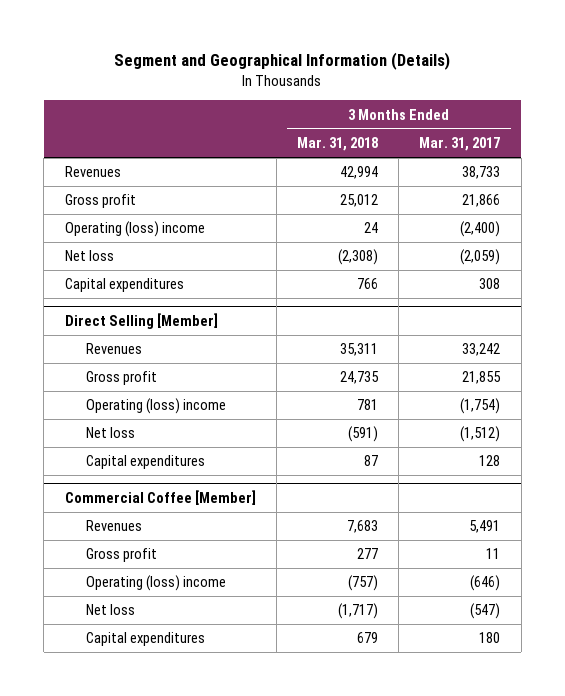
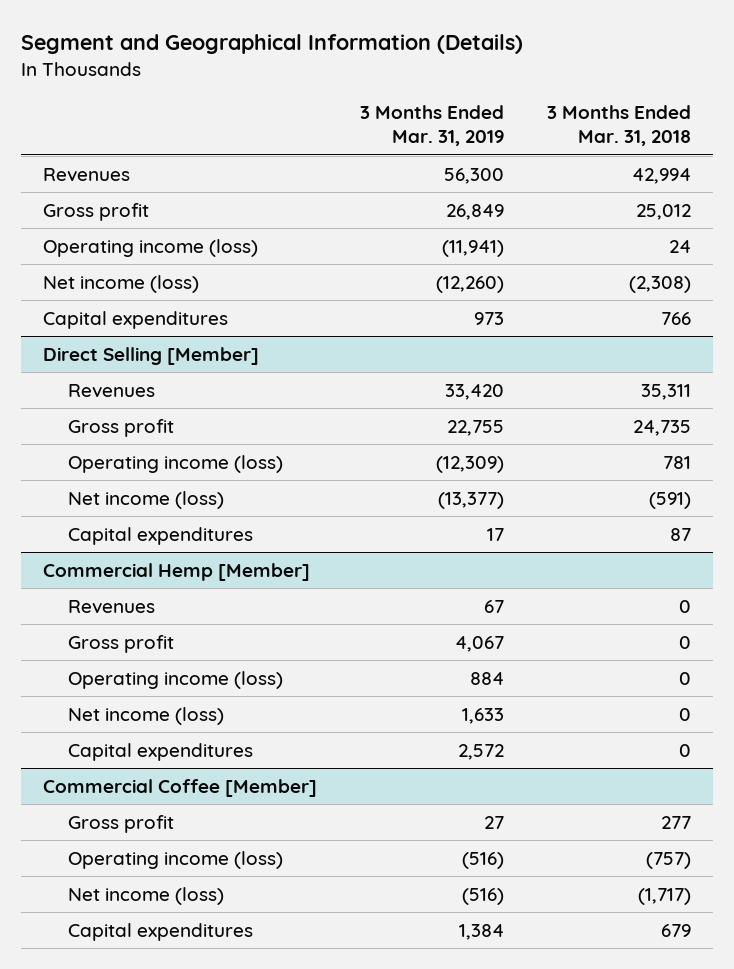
- | 3 Months Ended Mar. 31, 2018 | 3 Months Ended Mar. 31, 2017
+ | 3 Months Ended Mar. 31, 2019 | 3 Months Ended Mar. 31, 2018
- Operating (loss) income | 24 | (2,400)
- Net loss | (2,308) | (2,059)
+ Operating income (loss) | (11,941) | 24
+ Net income (loss) | (12,260) | (2,308)
@ Direct Selling [Member]
- Operating (loss) income | 781 | (1,754)
- Net loss | (591) | (1,512)
+ Operating income (loss) | (12,309) | 781
+ Net income (loss) | (13,377) | (591)
+ Commercial Hemp [Member]
+ Revenues | 67 | 0
+ Gross profit | 4,067 | 0
+ Operating income (loss) | 884 | 0
+ Net income (loss) | 1,633 | 0
+ Capital expenditures | 2,572 | 0
@ Commercial Coffee [Member]
- Revenues | 7,683 | 5,491
- Operating (loss) income | (757) | (646)
- Net loss | (1,717) | (547)
+ Operating income (loss) | (516) | (757)
+ Net income (loss) | (516) | (1,717)

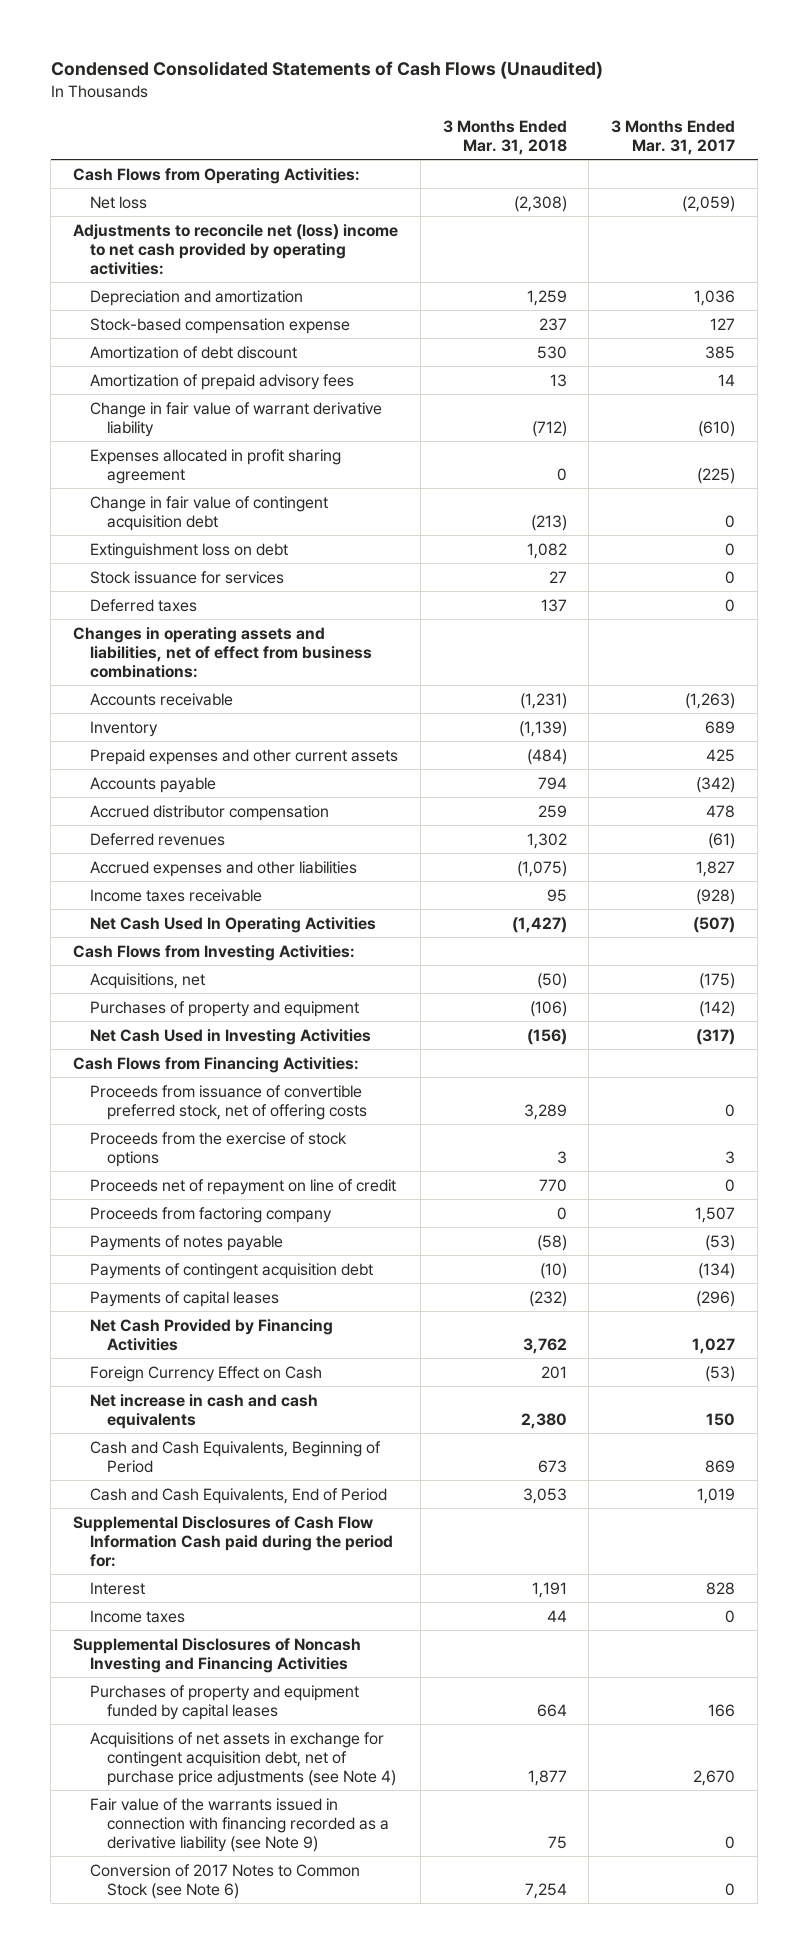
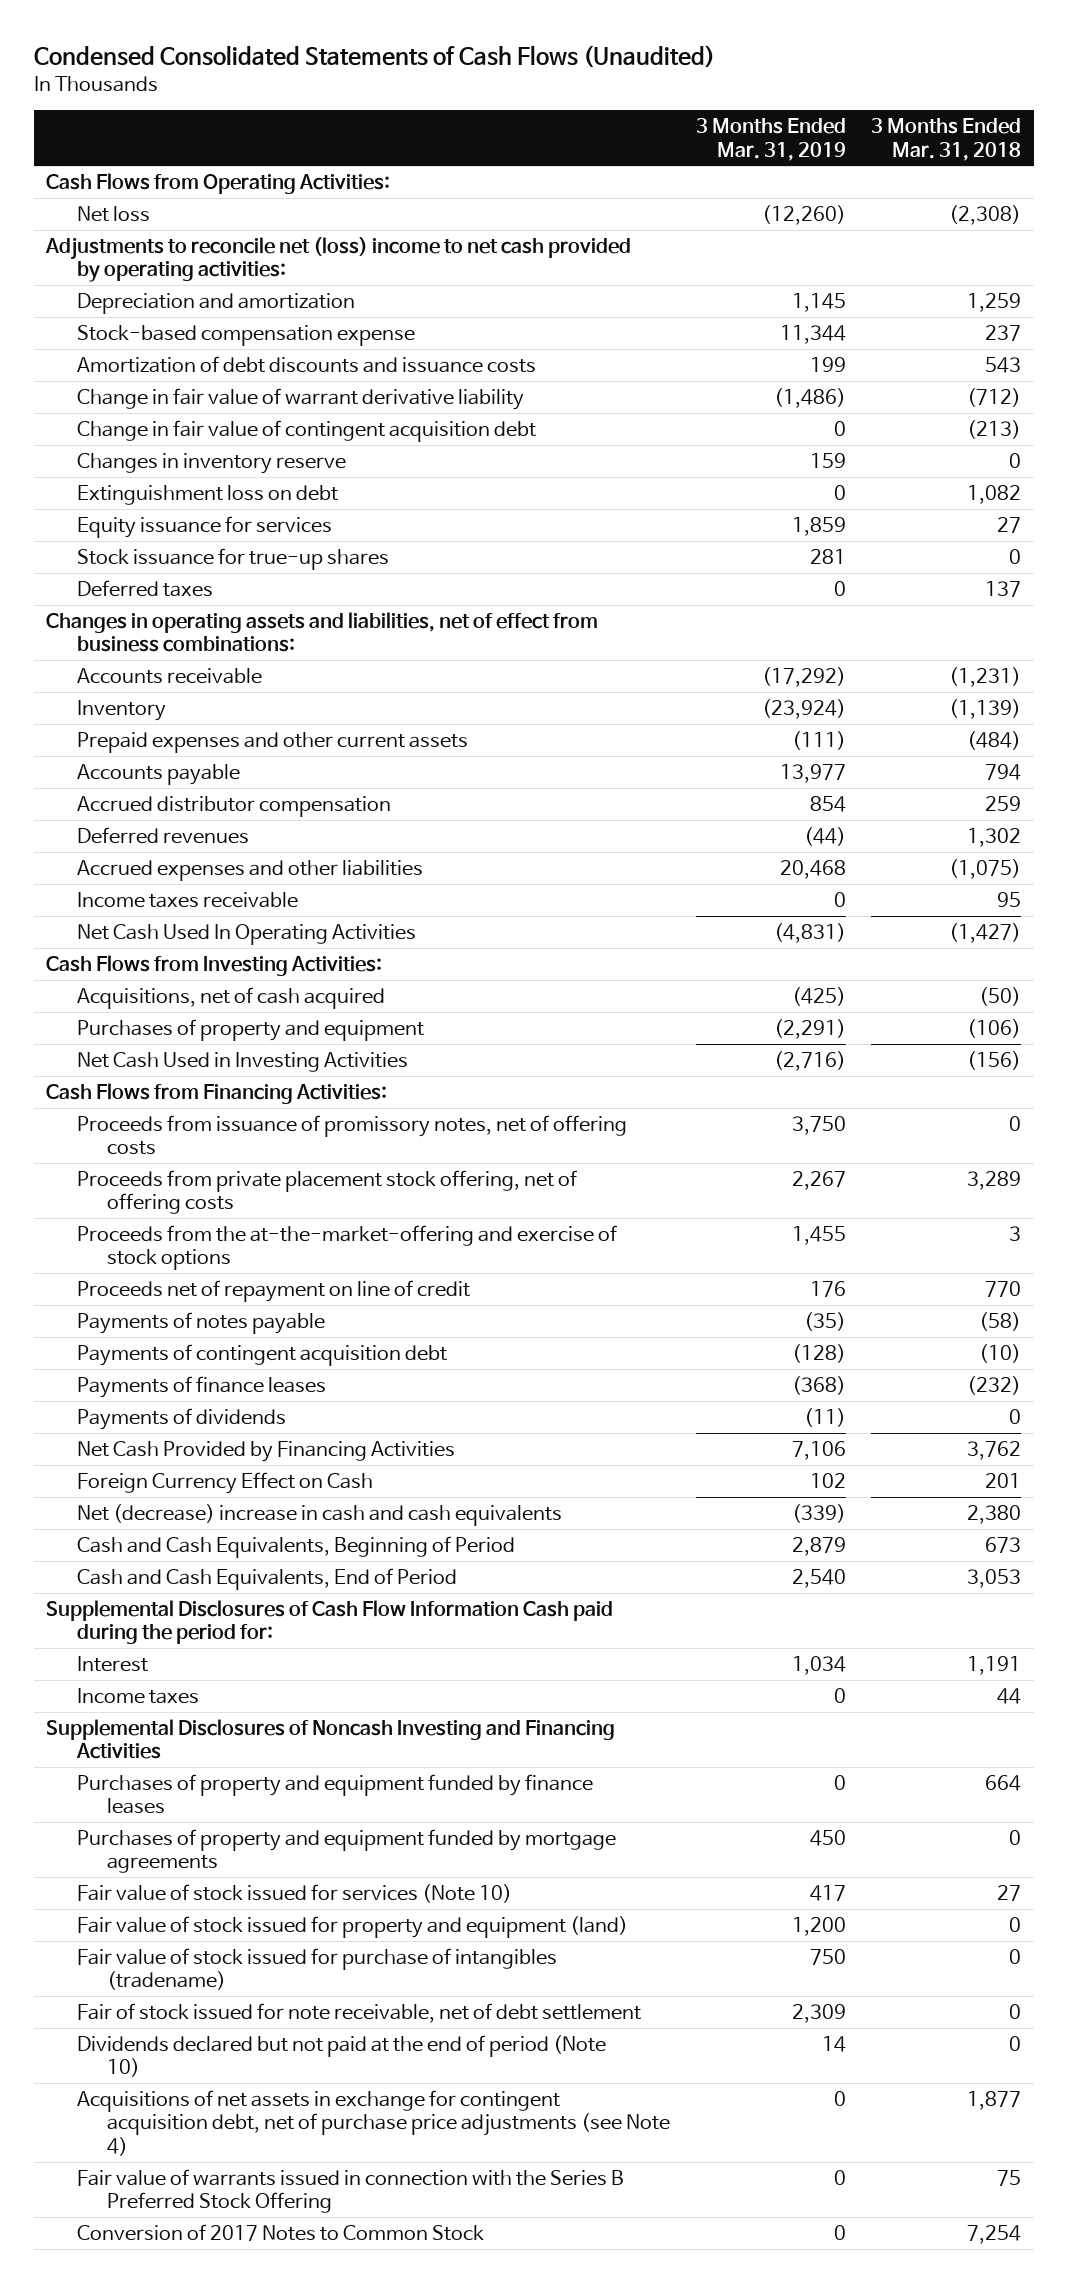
- | 3 Months Ended Mar. 31, 2018 | 3 Months Ended Mar. 31, 2017
+ | 3 Months Ended Mar. 31, 2019 | 3 Months Ended Mar. 31, 2018
- Amortization of debt discount | 530 | 385
- Amortization of prepaid advisory fees | 13 | 14
+ Amortization of debt discounts and issuance costs | 199 | 543
- Expenses allocated in profit sharing agreement | 0 | (225)
+ Changes in inventory reserve | 159 | 0
- Stock issuance for services | 27 | 0
+ Equity issuance for services | 1,859 | 27
+ Stock issuance for true-up shares | 281 | 0
- Acquisitions, net | (50) | (175)
+ Acquisitions, net of cash acquired | (425) | (50)
- Proceeds from issuance of convertible preferred stock, net of offering costs | 3,289 | 0
- Proceeds from the exercise of stock options | 3 | 3
+ Proceeds from issuance of promissory notes, net of offering costs | 3,750 | 0
+ Proceeds from private placement stock offering, net of offering costs | 2,267 | 3,289
+ Proceeds from the at-the-market-offering and exercise of stock options | 1,455 | 3
- Proceeds from factoring company | 0 | 1,507
- Payments of capital leases | (232) | (296)
+ Payments of finance leases | (368) | (232)
+ Payments of dividends | (11) | 0
- Net increase in cash and cash equivalents | 2,380 | 150
+ Net (decrease) increase in cash and cash equivalents | (339) | 2,380
- Purchases of property and equipment funded by capital leases | 664 | 166
+ Purchases of property and equipment funded by finance leases | 0 | 664
+ Purchases of property and equipment funded by mortgage agreements | 450 | 0
+ Fair value of stock issued for services (Note 10) | 417 | 27
+ Fair value of stock issued for property and equipment (land) | 1,200 | 0
+ Fair value of stock issued for purchase of intangibles (tradename) | 750 | 0
+ Fair of stock issued for note receivable, net of debt settlement | 2,309 | 0
+ Dividends declared but not paid at the end of period (Note 10) | 14 | 0
- Fair value of the warrants issued in connection with financing recorded as a derivative liability (see Note 9) | 75 | 0
- Conversion of 2017 Notes to Common Stock (see Note 6) | 7,254 | 0
+ Fair value of warrants issued in connection with the Series B Preferred Stock Offering | 0 | 75
+ Conversion of 2017 Notes to Common Stock | 0 | 7,254

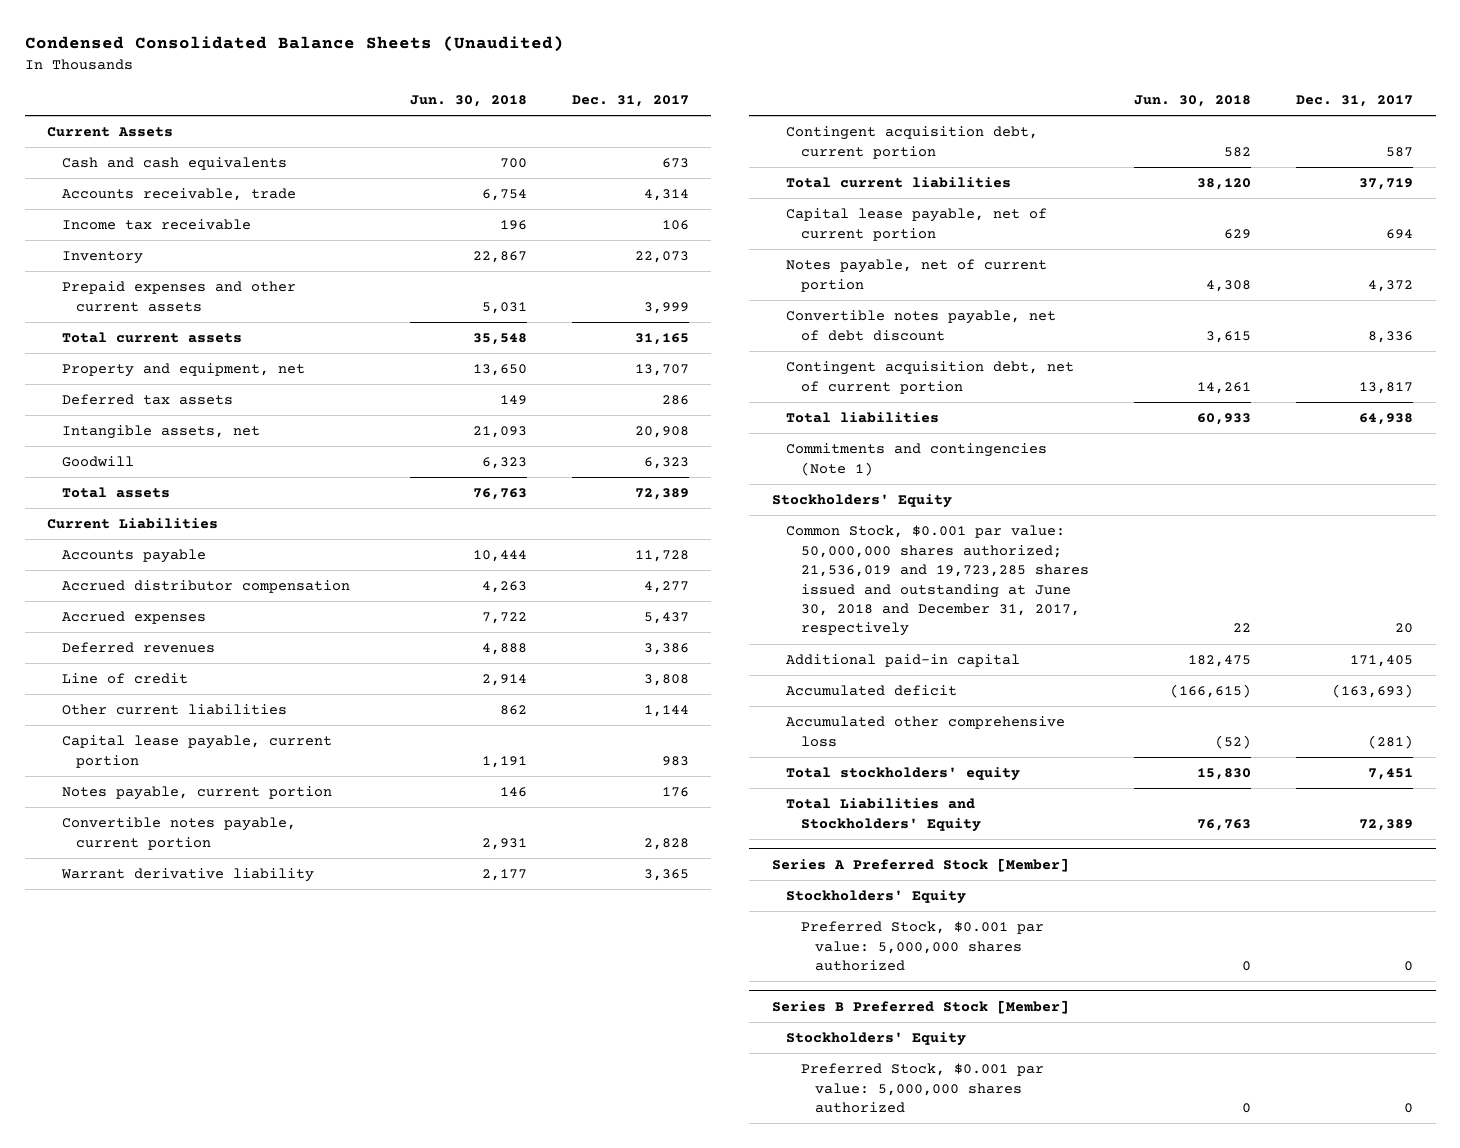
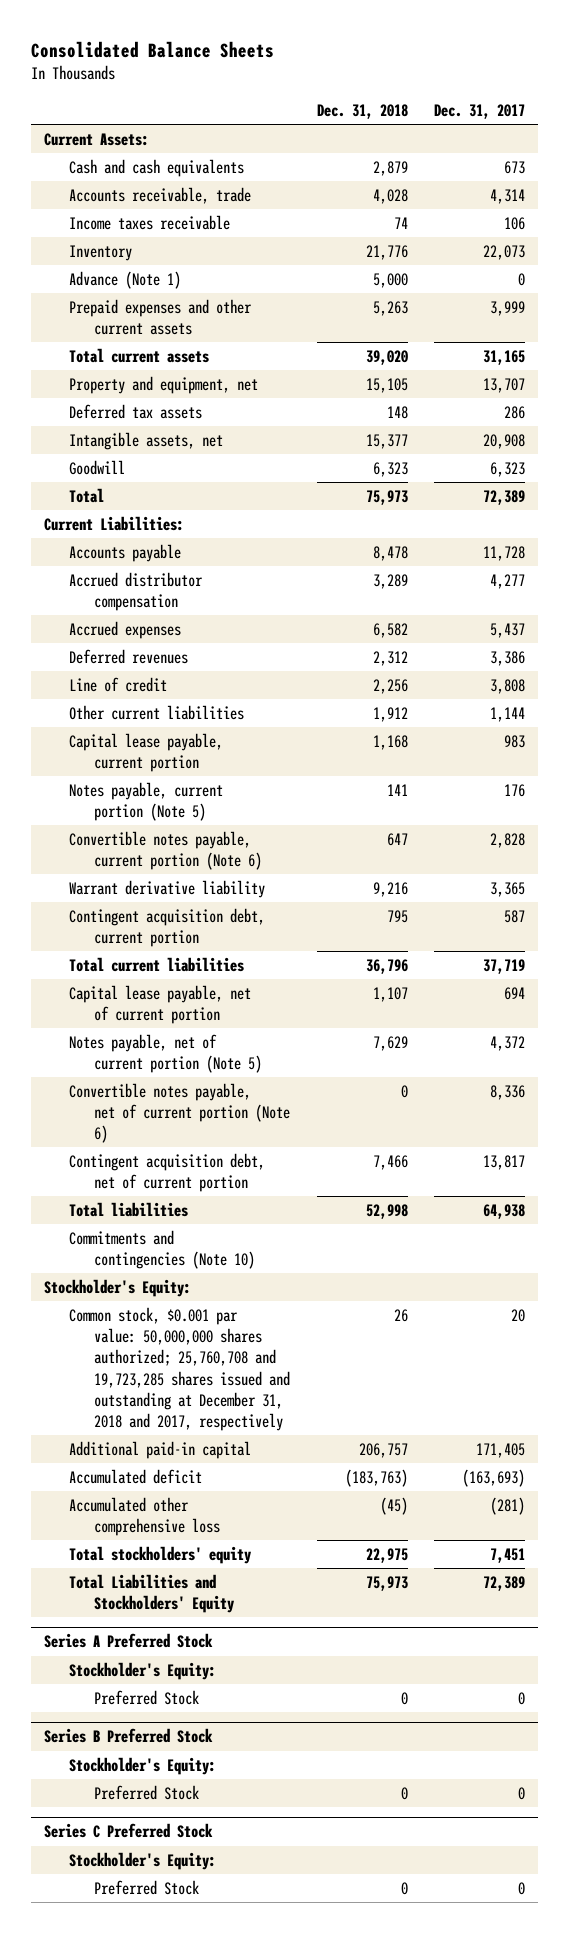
- Condensed Consolidated Balance Sheets (Unaudited)
+ Consolidated Balance Sheets
- | Jun. 30, 2018 | Dec. 31, 2017
+ | Dec. 31, 2018 | Dec. 31, 2017
- Current Assets
+ Current Assets:
- Income tax receivable | 196 | 106
+ Income taxes receivable | 74 | 106
+ Advance (Note 1) | 5,000 | 0
- Total assets | 76,763 | 72,389
- Current Liabilities
+ Total | 75,973 | 72,389
+ Current Liabilities:
- Notes payable, current portion | 146 | 176
- Convertible notes payable, current portion | 2,931 | 2,828
+ Notes payable, current portion (Note 5) | 141 | 176
+ Convertible notes payable, current portion (Note 6) | 647 | 2,828
- Notes payable, net of current portion | 4,308 | 4,372
- Convertible notes payable, net of debt discount | 3,615 | 8,336
+ Notes payable, net of current portion (Note 5) | 7,629 | 4,372
+ Convertible notes payable, net of current portion (Note 6) | 0 | 8,336
- Commitments and contingencies (Note 1)
- Stockholders' Equity
- Common Stock, $0.001 par value: 50,000,000 shares authorized; 21,536,019 and 19,723,285 shares issued and outstanding at June 30, 2018 and December 31, 2017, respectively | 22 | 20
+ Commitments and contingencies (Note 10)
+ Stockholder's Equity:
+ Common stock, $0.001 par value: 50,000,000 shares authorized; 25,760,708 and 19,723,285 shares issued and outstanding at December 31, 2018 and 2017, respectively | 26 | 20
- Series A Preferred Stock [Member]
- Stockholders' Equity
- Preferred Stock, $0.001 par value: 5,000,000 shares authorized | 0 | 0
- Series B Preferred Stock [Member]
- Stockholders' Equity
- Preferred Stock, $0.001 par value: 5,000,000 shares authorized | 0 | 0
+ Series A Preferred Stock
+ Stockholder's Equity:
+ Preferred Stock | 0 | 0
+ Series B Preferred Stock
+ Stockholder's Equity:
+ Preferred Stock | 0 | 0
+ Series C Preferred Stock
+ Stockholder's Equity:
+ Preferred Stock | 0 | 0

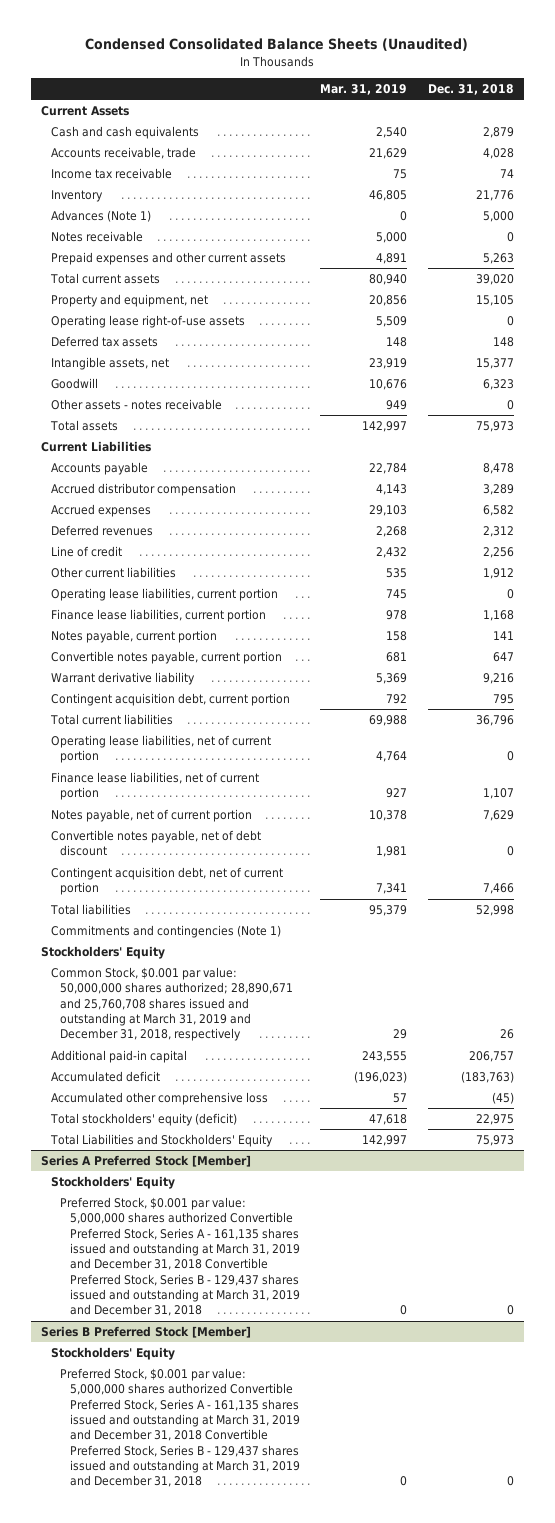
- Consolidated Balance Sheets
+ Condensed Consolidated Balance Sheets (Unaudited)
- | Dec. 31, 2018 | Dec. 31, 2017
+ | Mar. 31, 2019 | Dec. 31, 2018
- Current Assets:
+ Current Assets
- Income taxes receivable | 74 | 106
+ Income tax receivable | 75 | 74
- Advance (Note 1) | 5,000 | 0
+ Advances (Note 1) | 0 | 5,000
+ Notes receivable | 5,000 | 0
+ Operating lease right-of-use assets | 5,509 | 0
- Total | 75,973 | 72,389
- Current Liabilities:
+ Other assets - notes receivable | 949 | 0
+ Total assets | 142,997 | 75,973
+ Current Liabilities
- Capital lease payable, current portion | 1,168 | 983
- Notes payable, current portion (Note 5) | 141 | 176
- Convertible notes payable, current portion (Note 6) | 647 | 2,828
+ Operating lease liabilities, current portion | 745 | 0
+ Finance lease liabilities, current portion | 978 | 1,168
+ Notes payable, current portion | 158 | 141
+ Convertible notes payable, current portion | 681 | 647
- Capital lease payable, net of current portion | 1,107 | 694
- Notes payable, net of current portion (Note 5) | 7,629 | 4,372
- Convertible notes payable, net of current portion (Note 6) | 0 | 8,336
+ Operating lease liabilities, net of current portion | 4,764 | 0
+ Finance lease liabilities, net of current portion | 927 | 1,107
+ Notes payable, net of current portion | 10,378 | 7,629
+ Convertible notes payable, net of debt discount | 1,981 | 0
- Commitments and contingencies (Note 10)
- Stockholder's Equity:
- Common stock, $0.001 par value: 50,000,000 shares authorized; 25,760,708 and 19,723,285 shares issued and outstanding at December 31, 2018 and 2017, respectively | 26 | 20
+ Commitments and contingencies (Note 1)
+ Stockholders' Equity
+ Common Stock, $0.001 par value: 50,000,000 shares authorized; 28,890,671 and 25,760,708 shares issued and outstanding at March 31, 2019 and December 31, 2018, respectively | 29 | 26
- Total stockholders' equity | 22,975 | 7,451
+ Total stockholders' equity (deficit) | 47,618 | 22,975
- Series A Preferred Stock
- Stockholder's Equity:
- Preferred Stock | 0 | 0
- Series B Preferred Stock
- Stockholder's Equity:
- Preferred Stock | 0 | 0
- Series C Preferred Stock
- Stockholder's Equity:
- Preferred Stock | 0 | 0
+ Series A Preferred Stock [Member]
+ Stockholders' Equity
+ Preferred Stock, $0.001 par value: 5,000,000 shares authorized Convertible Preferred Stock, Series A - 161,135 shares issued and outstanding at March 31, 2019 and December 31, 2018 Convertible Preferred Stock, Series B - 129,437 shares issued and outstanding at March 31, 2019 and December 31, 2018 | 0 | 0
+ Series B Preferred Stock [Member]
+ Stockholders' Equity
+ Preferred Stock, $0.001 par value: 5,000,000 shares authorized Convertible Preferred Stock, Series A - 161,135 shares issued and outstanding at March 31, 2019 and December 31, 2018 Convertible Preferred Stock, Series B - 129,437 shares issued and outstanding at March 31, 2019 and December 31, 2018 | 0 | 0

